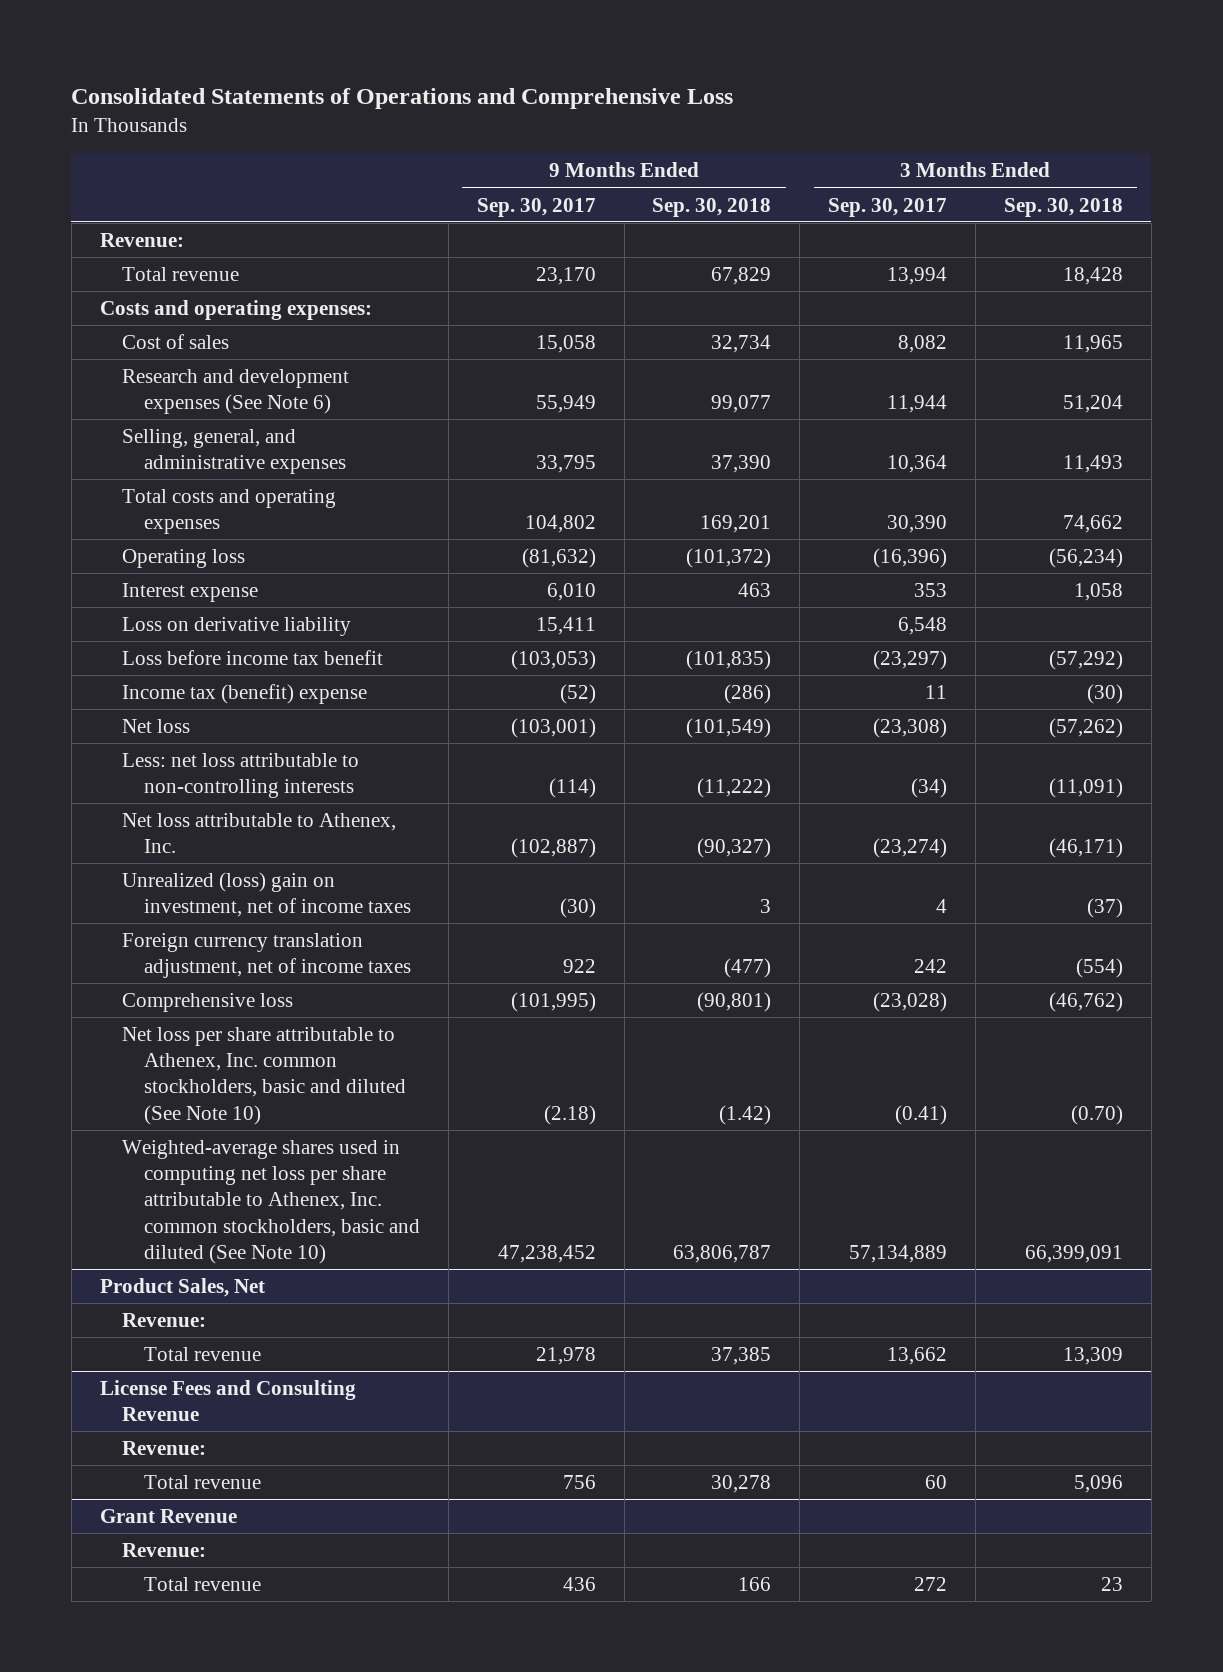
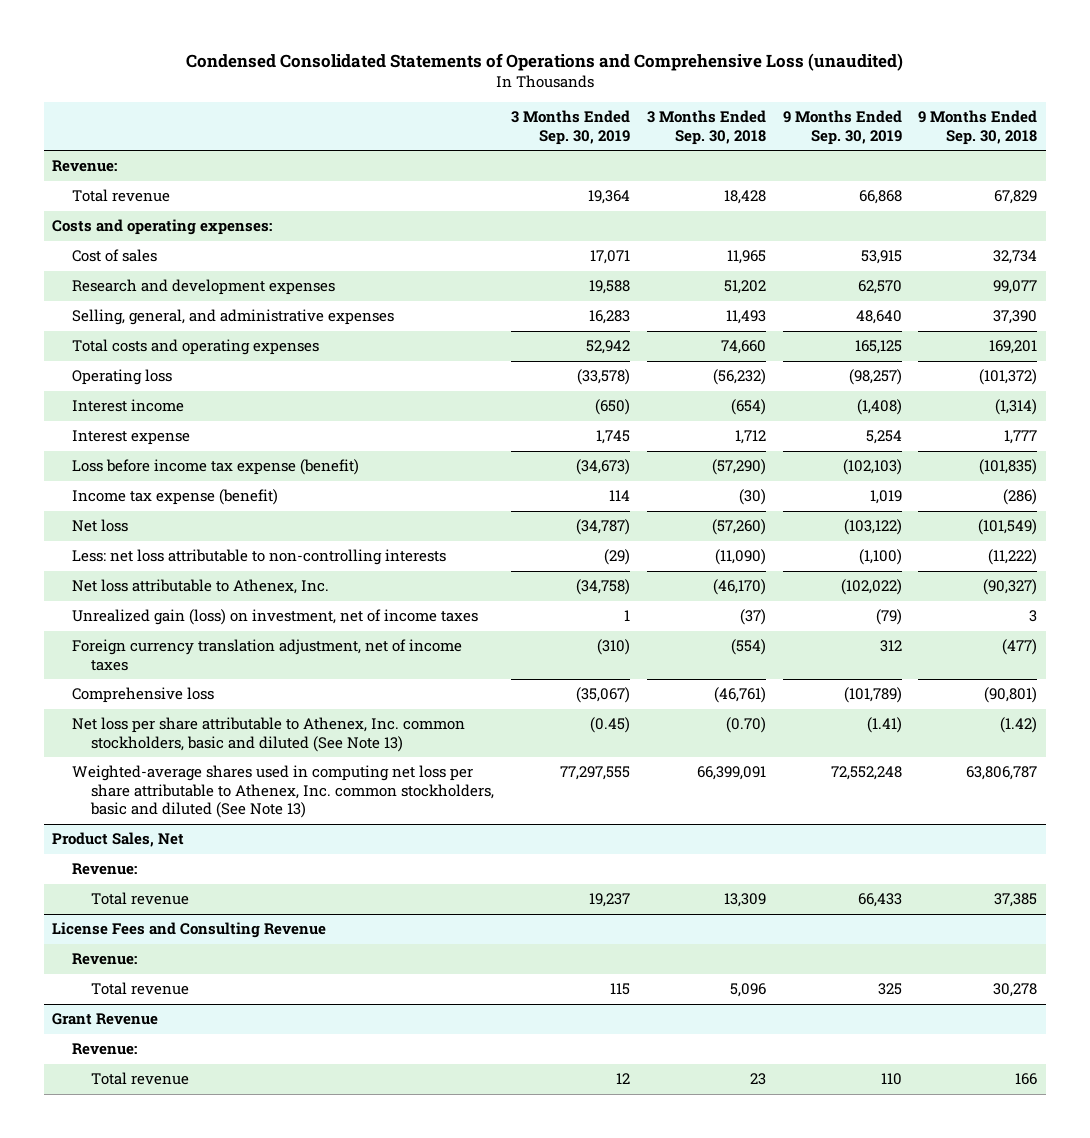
- Consolidated Statements of Operations and Comprehensive Loss
+ Condensed Consolidated Statements of Operations and Comprehensive Loss (unaudited)
- | 9 Months Ended Sep. 30, 2017 | 9 Months Ended Sep. 30, 2018 | 3 Months Ended Sep. 30, 2017 | 3 Months Ended Sep. 30, 2018
+ | 3 Months Ended Sep. 30, 2019 | 3 Months Ended Sep. 30, 2018 | 9 Months Ended Sep. 30, 2019 | 9 Months Ended Sep. 30, 2018
- Research and development expenses (See Note 6) | 55,949 | 99,077 | 11,944 | 51,204
+ Research and development expenses | 19,588 | 51,202 | 62,570 | 99,077
- Total costs and operating expenses | 104,802 | 169,201 | 30,390 | 74,662
- Operating loss | (81,632) | (101,372) | (16,396) | (56,234)
- Interest expense | 6,010 | 463 | 353 | 1,058
- Loss on derivative liability | 15,411 | | 6,548 |
- Loss before income tax benefit | (103,053) | (101,835) | (23,297) | (57,292)
- Income tax (benefit) expense | (52) | (286) | 11 | (30)
- Net loss | (103,001) | (101,549) | (23,308) | (57,262)
- Less: net loss attributable to non-controlling interests | (114) | (11,222) | (34) | (11,091)
- Net loss attributable to Athenex, Inc. | (102,887) | (90,327) | (23,274) | (46,171)
- Unrealized (loss) gain on investment, net of income taxes | (30) | 3 | 4 | (37)
+ Total costs and operating expenses | 52,942 | 74,660 | 165,125 | 169,201
+ Operating loss | (33,578) | (56,232) | (98,257) | (101,372)
+ Interest income | (650) | (654) | (1,408) | (1,314)
+ Interest expense | 1,745 | 1,712 | 5,254 | 1,777
+ Loss before income tax expense (benefit) | (34,673) | (57,290) | (102,103) | (101,835)
+ Income tax expense (benefit) | 114 | (30) | 1,019 | (286)
+ Net loss | (34,787) | (57,260) | (103,122) | (101,549)
+ Less: net loss attributable to non-controlling interests | (29) | (11,090) | (1,100) | (11,222)
+ Net loss attributable to Athenex, Inc. | (34,758) | (46,170) | (102,022) | (90,327)
+ Unrealized gain (loss) on investment, net of income taxes | 1 | (37) | (79) | 3
- Comprehensive loss | (101,995) | (90,801) | (23,028) | (46,762)
- Net loss per share attributable to Athenex, Inc. common stockholders, basic and diluted (See Note 10) | (2.18) | (1.42) | (0.41) | (0.70)
- Weighted-average shares used in computing net loss per share attributable to Athenex, Inc. common stockholders, basic and diluted (See Note 10) | 47,238,452 | 63,806,787 | 57,134,889 | 66,399,091
+ Comprehensive loss | (35,067) | (46,761) | (101,789) | (90,801)
+ Net loss per share attributable to Athenex, Inc. common stockholders, basic and diluted (See Note 13) | (0.45) | (0.70) | (1.41) | (1.42)
+ Weighted-average shares used in computing net loss per share attributable to Athenex, Inc. common stockholders, basic and diluted (See Note 13) | 77,297,555 | 66,399,091 | 72,552,248 | 63,806,787

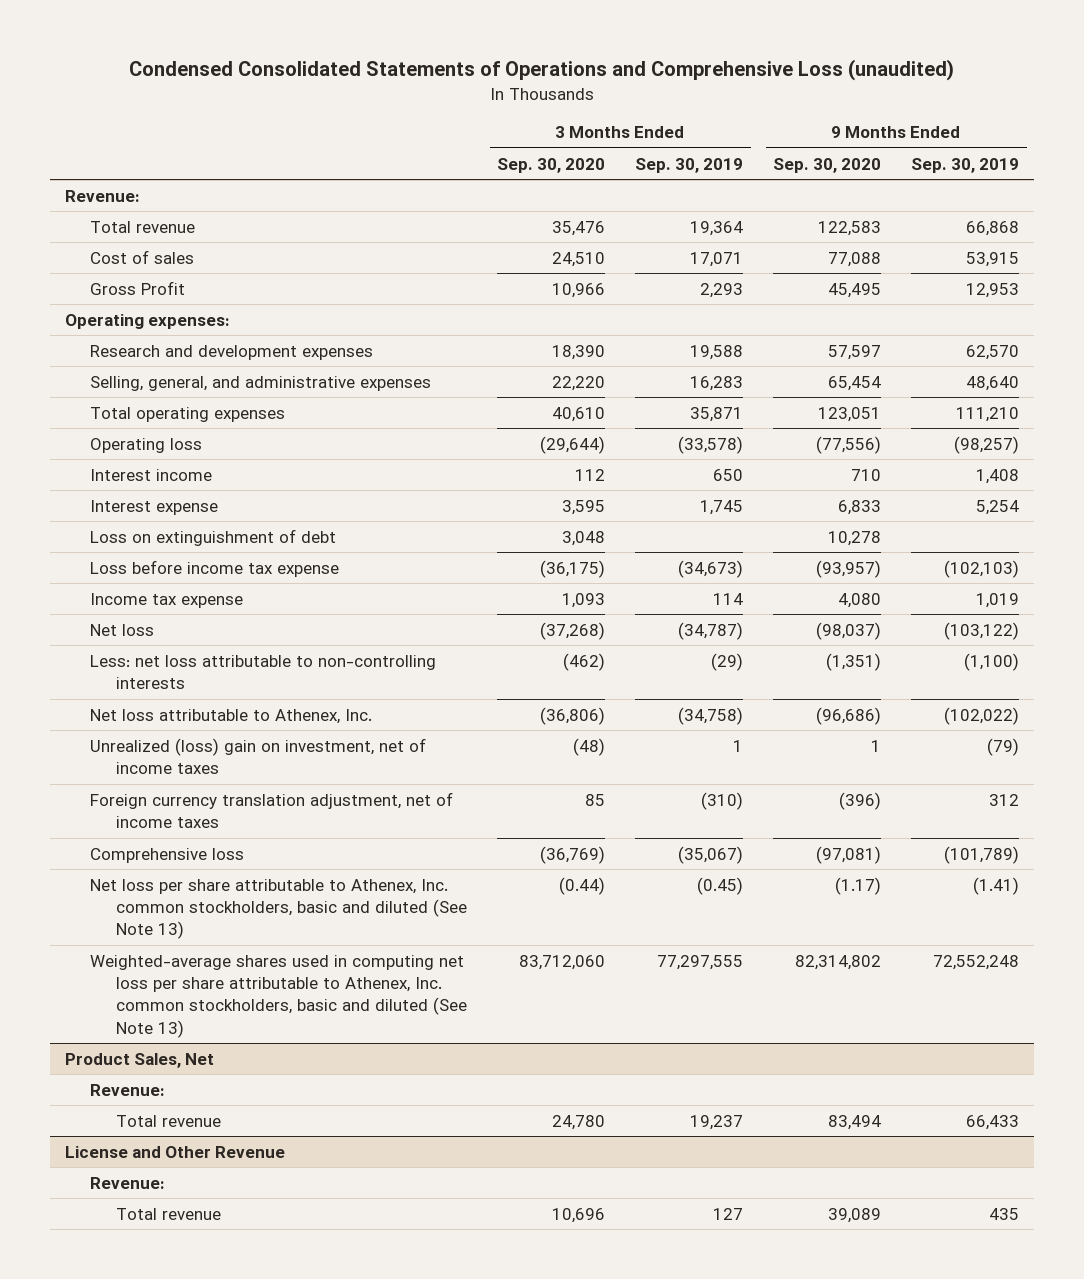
- | 3 Months Ended Sep. 30, 2019 | 3 Months Ended Sep. 30, 2018 | 9 Months Ended Sep. 30, 2019 | 9 Months Ended Sep. 30, 2018
+ | 3 Months Ended Sep. 30, 2020 | 3 Months Ended Sep. 30, 2019 | 9 Months Ended Sep. 30, 2020 | 9 Months Ended Sep. 30, 2019
- Costs and operating expenses:
+ Gross Profit | 10,966 | 2,293 | 45,495 | 12,953
+ Operating expenses:
- Total costs and operating expenses | 52,942 | 74,660 | 165,125 | 169,201
+ Total operating expenses | 40,610 | 35,871 | 123,051 | 111,210
- Interest income | (650) | (654) | (1,408) | (1,314)
+ Interest income | 112 | 650 | 710 | 1,408
- Loss before income tax expense (benefit) | (34,673) | (57,290) | (102,103) | (101,835)
- Income tax expense (benefit) | 114 | (30) | 1,019 | (286)
+ Loss on extinguishment of debt | 3,048 | | 10,278 |
+ Loss before income tax expense | (36,175) | (34,673) | (93,957) | (102,103)
+ Income tax expense | 1,093 | 114 | 4,080 | 1,019
- Unrealized gain (loss) on investment, net of income taxes | 1 | (37) | (79) | 3
+ Unrealized (loss) gain on investment, net of income taxes | (48) | 1 | 1 | (79)
- License Fees and Consulting Revenue
- Revenue:
- Total revenue | 115 | 5,096 | 325 | 30,278
- Grant Revenue
+ License and Other Revenue
- Total revenue | 12 | 23 | 110 | 166
+ Total revenue | 10,696 | 127 | 39,089 | 435

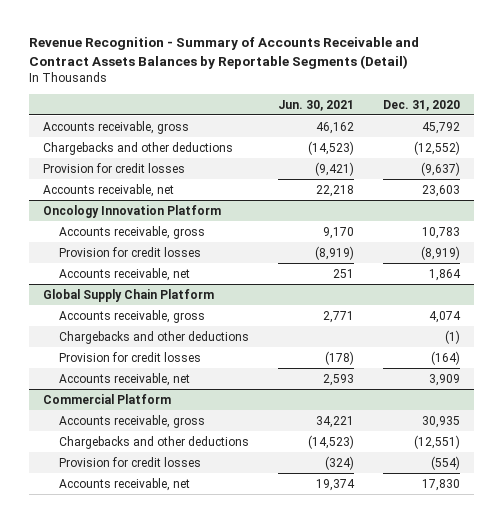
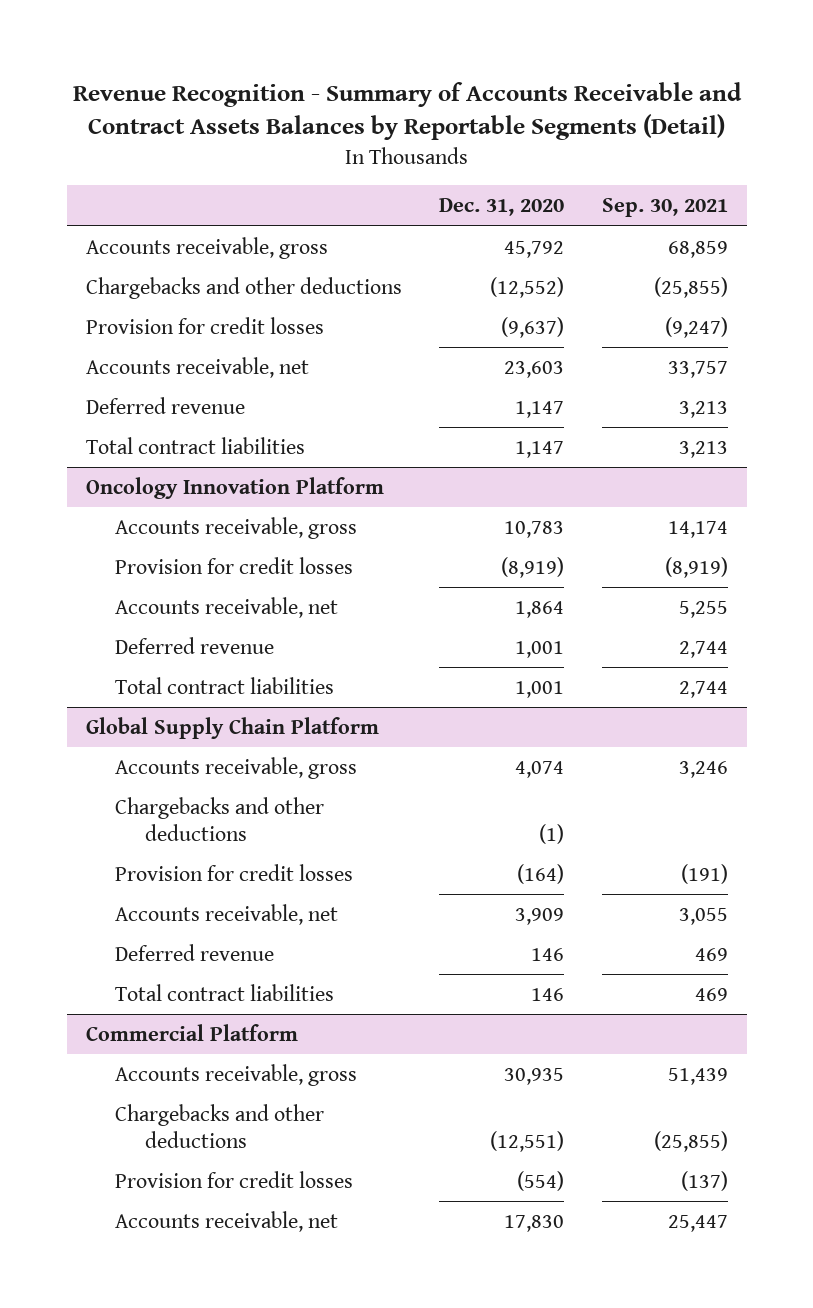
- | Jun. 30, 2021 | Dec. 31, 2020
+ | Dec. 31, 2020 | Sep. 30, 2021
+ Deferred revenue | 1,147 | 3,213
+ Total contract liabilities | 1,147 | 3,213
@ Oncology Innovation Platform
+ Deferred revenue | 1,001 | 2,744
+ Total contract liabilities | 1,001 | 2,744
@ Global Supply Chain Platform
+ Deferred revenue | 146 | 469
+ Total contract liabilities | 146 | 469

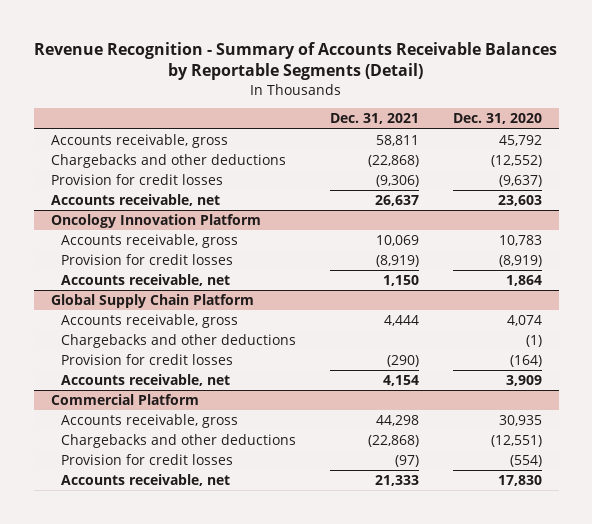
- Revenue Recognition - Summary of Accounts Receivable and Contract Assets Balances by Reportable Segments (Detail)
+ Revenue Recognition - Summary of Accounts Receivable Balances by Reportable Segments (Detail)
- | Dec. 31, 2020 | Sep. 30, 2021
+ | Dec. 31, 2021 | Dec. 31, 2020
- Deferred revenue | 1,147 | 3,213
- Total contract liabilities | 1,147 | 3,213
@ Oncology Innovation Platform
- Deferred revenue | 1,001 | 2,744
- Total contract liabilities | 1,001 | 2,744
@ Global Supply Chain Platform
- Deferred revenue | 146 | 469
- Total contract liabilities | 146 | 469

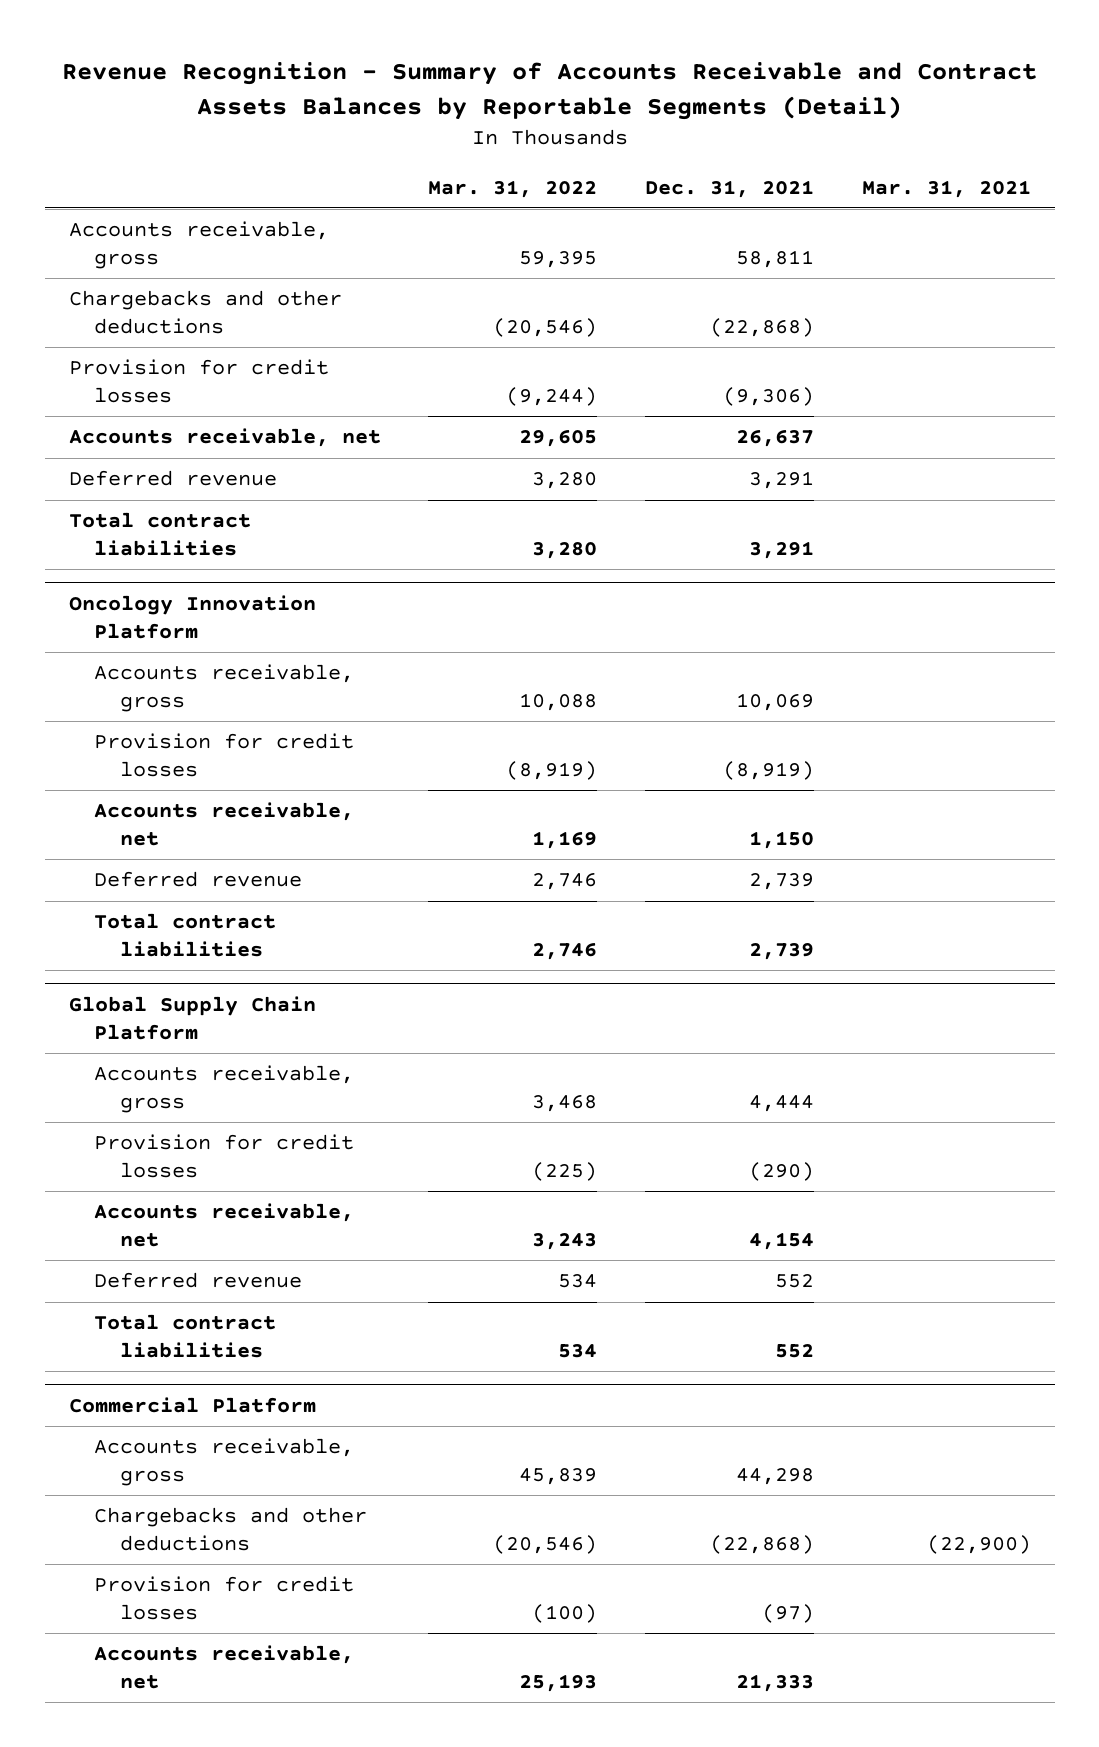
- Revenue Recognition - Summary of Accounts Receivable Balances by Reportable Segments (Detail)
+ Revenue Recognition - Summary of Accounts Receivable and Contract Assets Balances by Reportable Segments (Detail)
- | Dec. 31, 2021 | Dec. 31, 2020
+ | Mar. 31, 2022 | Dec. 31, 2021 | Mar. 31, 2021
+ Deferred revenue | 3,280 | 3,291 |
+ Total contract liabilities | 3,280 | 3,291 |
@ Oncology Innovation Platform
+ Deferred revenue | 2,746 | 2,739 |
+ Total contract liabilities | 2,746 | 2,739 |
@ Global Supply Chain Platform
- Chargebacks and other deductions | | (1)
+ Deferred revenue | 534 | 552 |
+ Total contract liabilities | 534 | 552 |

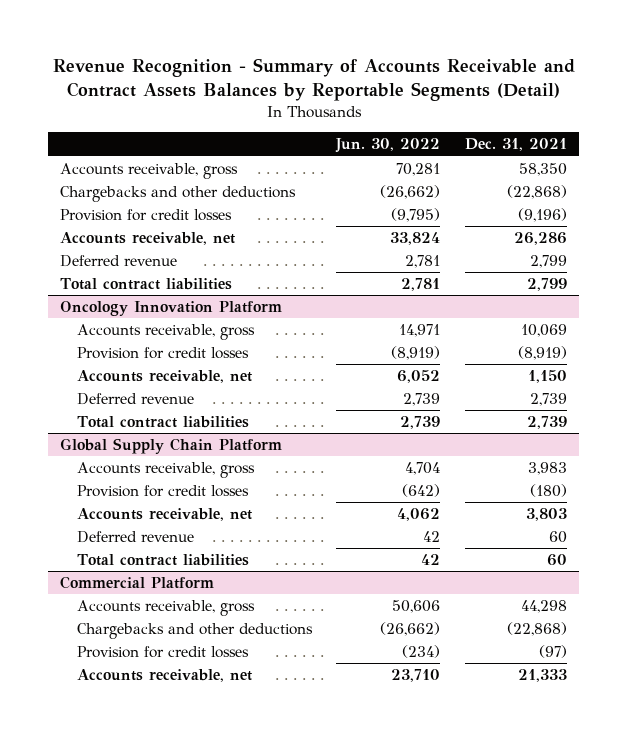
- | Mar. 31, 2022 | Dec. 31, 2021 | Mar. 31, 2021
+ | Jun. 30, 2022 | Dec. 31, 2021
- Accounts receivable, gross | 59,395 | 58,811 |
+ Accounts receivable, gross | 70,281 | 58,350
- Provision for credit losses | (9,244) | (9,306) |
- Accounts receivable, net | 29,605 | 26,637 |
- Deferred revenue | 3,280 | 3,291 |
- Total contract liabilities | 3,280 | 3,291 |
+ Provision for credit losses | (9,795) | (9,196)
+ Accounts receivable, net | 33,824 | 26,286
+ Deferred revenue | 2,781 | 2,799
+ Total contract liabilities | 2,781 | 2,799
@ Global Supply Chain Platform
- Accounts receivable, gross | 3,468 | 4,444 |
- Provision for credit losses | (225) | (290) |
- Accounts receivable, net | 3,243 | 4,154 |
- Deferred revenue | 534 | 552 |
- Total contract liabilities | 534 | 552 |
+ Accounts receivable, gross | 4,704 | 3,983
+ Provision for credit losses | (642) | (180)
+ Accounts receivable, net | 4,062 | 3,803
+ Deferred revenue | 42 | 60
+ Total contract liabilities | 42 | 60

